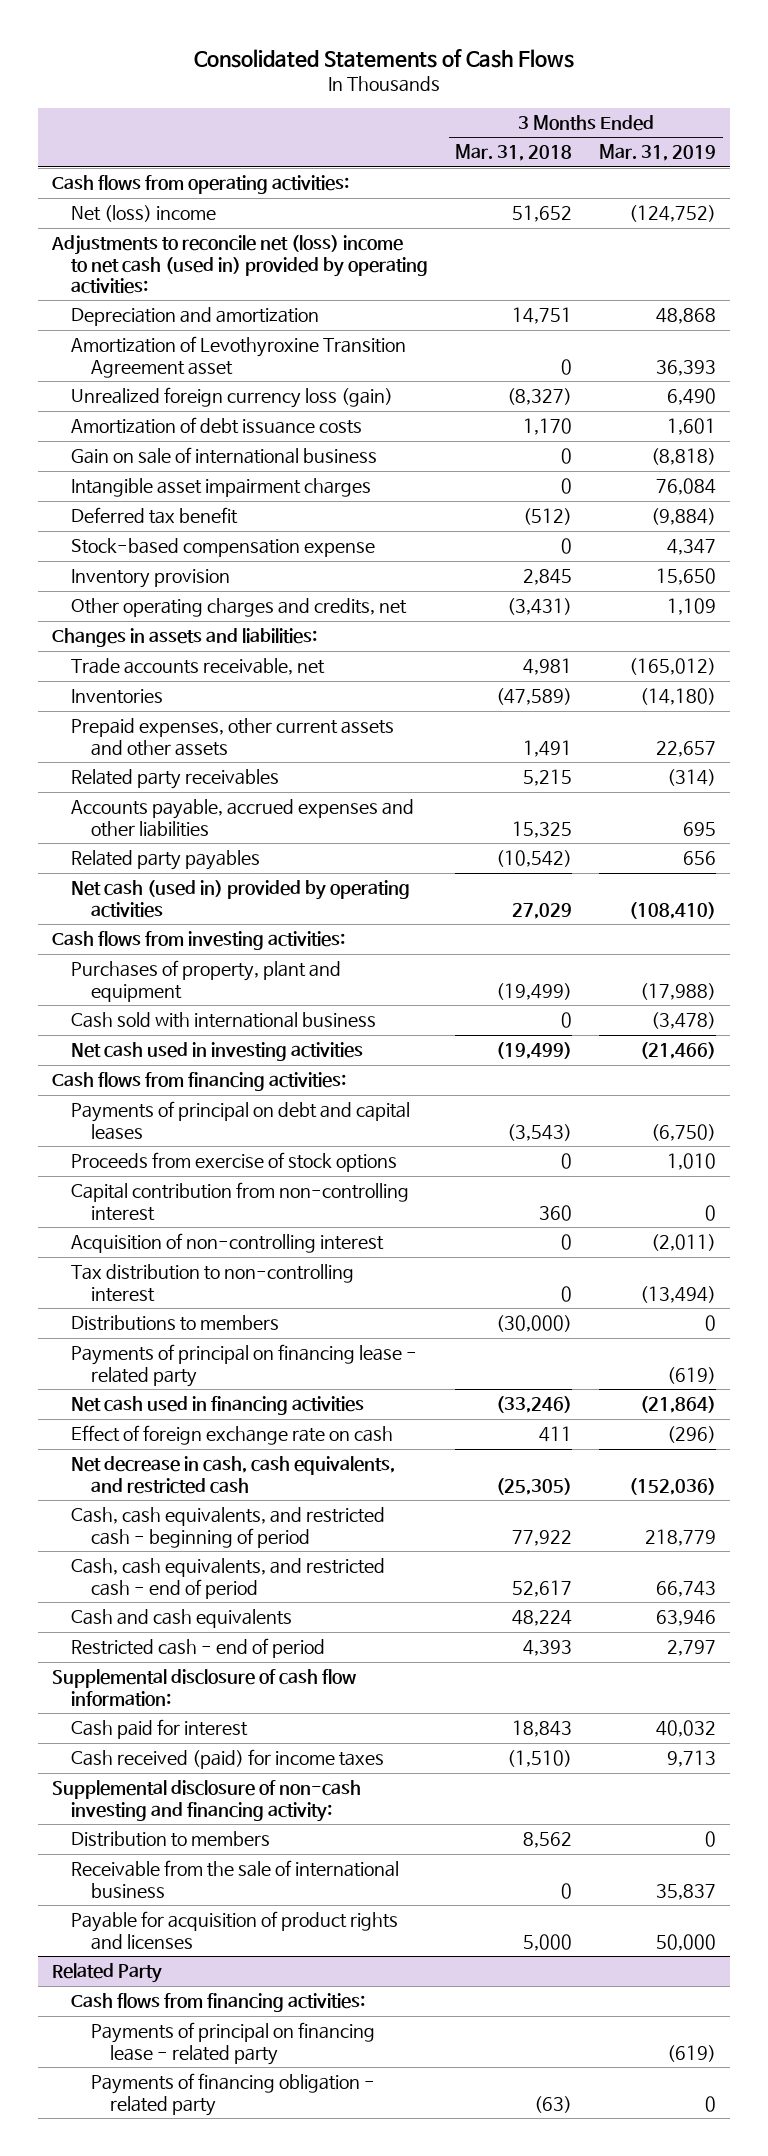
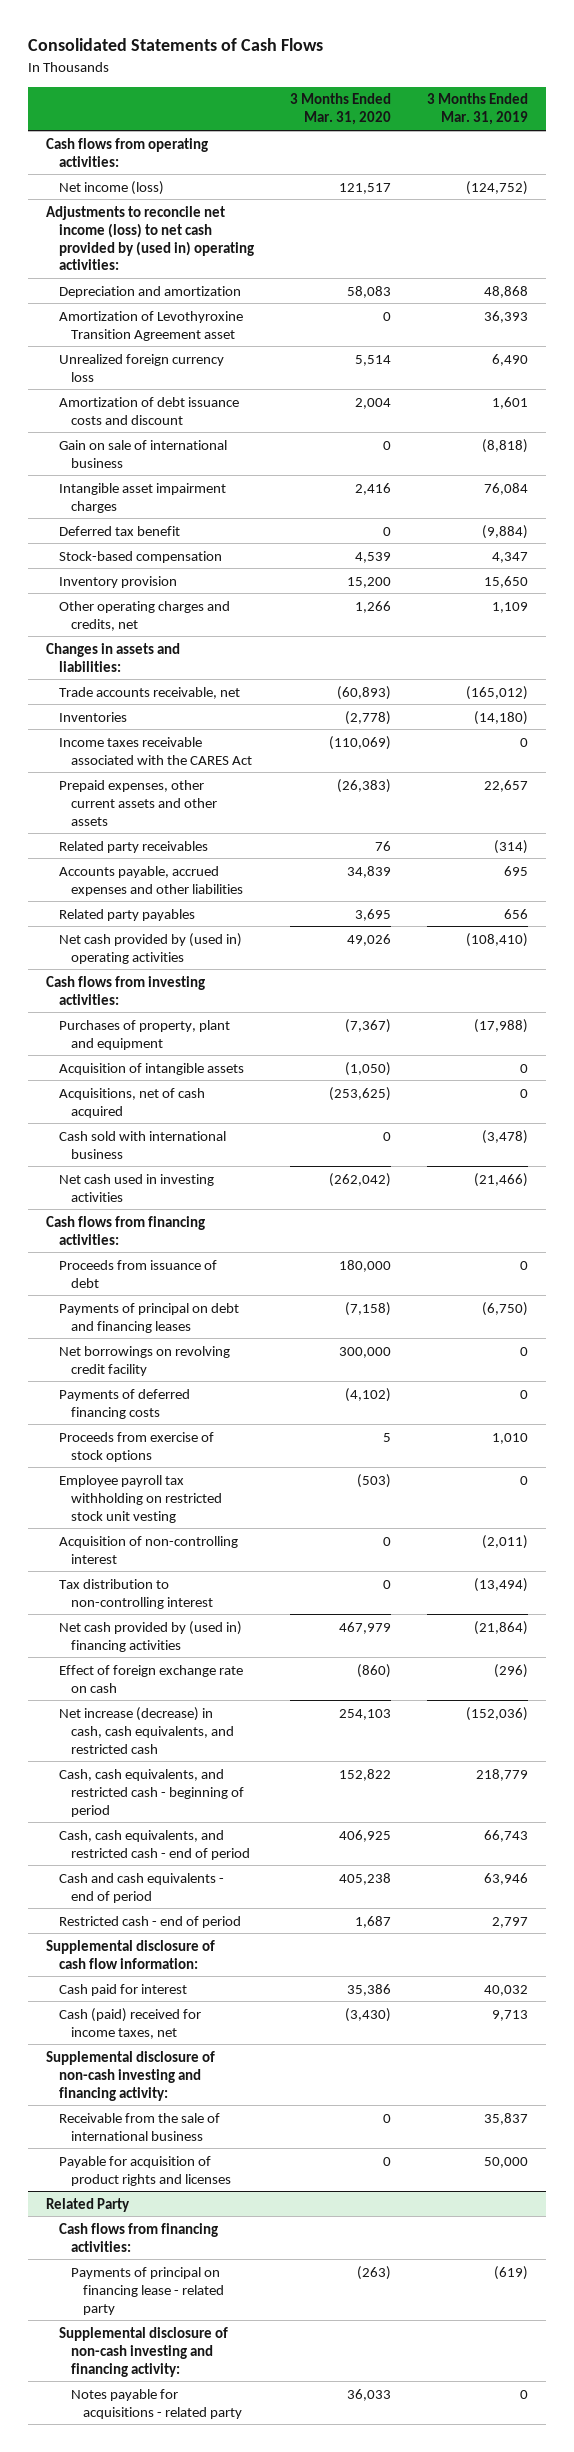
- | 3 Months Ended Mar. 31, 2018 | 3 Months Ended Mar. 31, 2019
+ | 3 Months Ended Mar. 31, 2020 | 3 Months Ended Mar. 31, 2019
- Net (loss) income | 51,652 | (124,752)
- Adjustments to reconcile net (loss) income to net cash (used in) provided by operating activities:
+ Net income (loss) | 121,517 | (124,752)
+ Adjustments to reconcile net income (loss) to net cash provided by (used in) operating activities:
- Unrealized foreign currency loss (gain) | (8,327) | 6,490
- Amortization of debt issuance costs | 1,170 | 1,601
+ Unrealized foreign currency loss | 5,514 | 6,490
+ Amortization of debt issuance costs and discount | 2,004 | 1,601
- Stock-based compensation expense | 0 | 4,347
+ Stock-based compensation | 4,539 | 4,347
+ Income taxes receivable associated with the CARES Act | (110,069) | 0
- Net cash (used in) provided by operating activities | 27,029 | (108,410)
+ Net cash provided by (used in) operating activities | 49,026 | (108,410)
+ Acquisition of intangible assets | (1,050) | 0
+ Acquisitions, net of cash acquired | (253,625) | 0
- Payments of principal on debt and capital leases | (3,543) | (6,750)
+ Proceeds from issuance of debt | 180,000 | 0
+ Payments of principal on debt and financing leases | (7,158) | (6,750)
+ Net borrowings on revolving credit facility | 300,000 | 0
+ Payments of deferred financing costs | (4,102) | 0
- Capital contribution from non-controlling interest | 360 | 0
+ Employee payroll tax withholding on restricted stock unit vesting | (503) | 0
- Distributions to members | (30,000) | 0
- Payments of principal on financing lease - related party | | (619)
- Net cash used in financing activities | (33,246) | (21,864)
+ Net cash provided by (used in) financing activities | 467,979 | (21,864)
- Net decrease in cash, cash equivalents, and restricted cash | (25,305) | (152,036)
+ Net increase (decrease) in cash, cash equivalents, and restricted cash | 254,103 | (152,036)
- Cash and cash equivalents | 48,224 | 63,946
+ Cash and cash equivalents - end of period | 405,238 | 63,946
- Cash received (paid) for income taxes | (1,510) | 9,713
+ Cash (paid) received for income taxes, net | (3,430) | 9,713
- Distribution to members | 8,562 | 0
@ Related Party
- Payments of financing obligation - related party | (63) | 0
+ Supplemental disclosure of non-cash investing and financing activity:
+ Notes payable for acquisitions - related party | 36,033 | 0

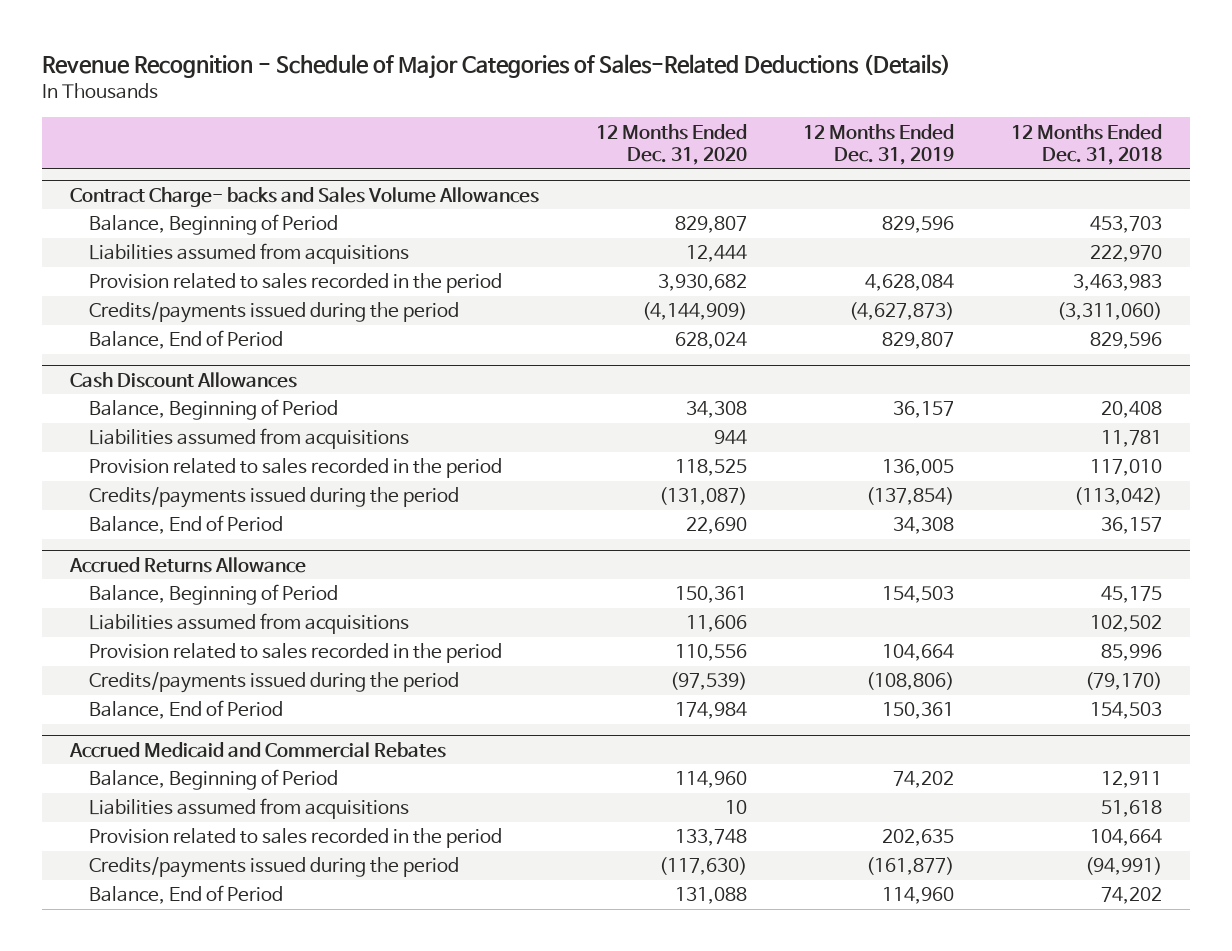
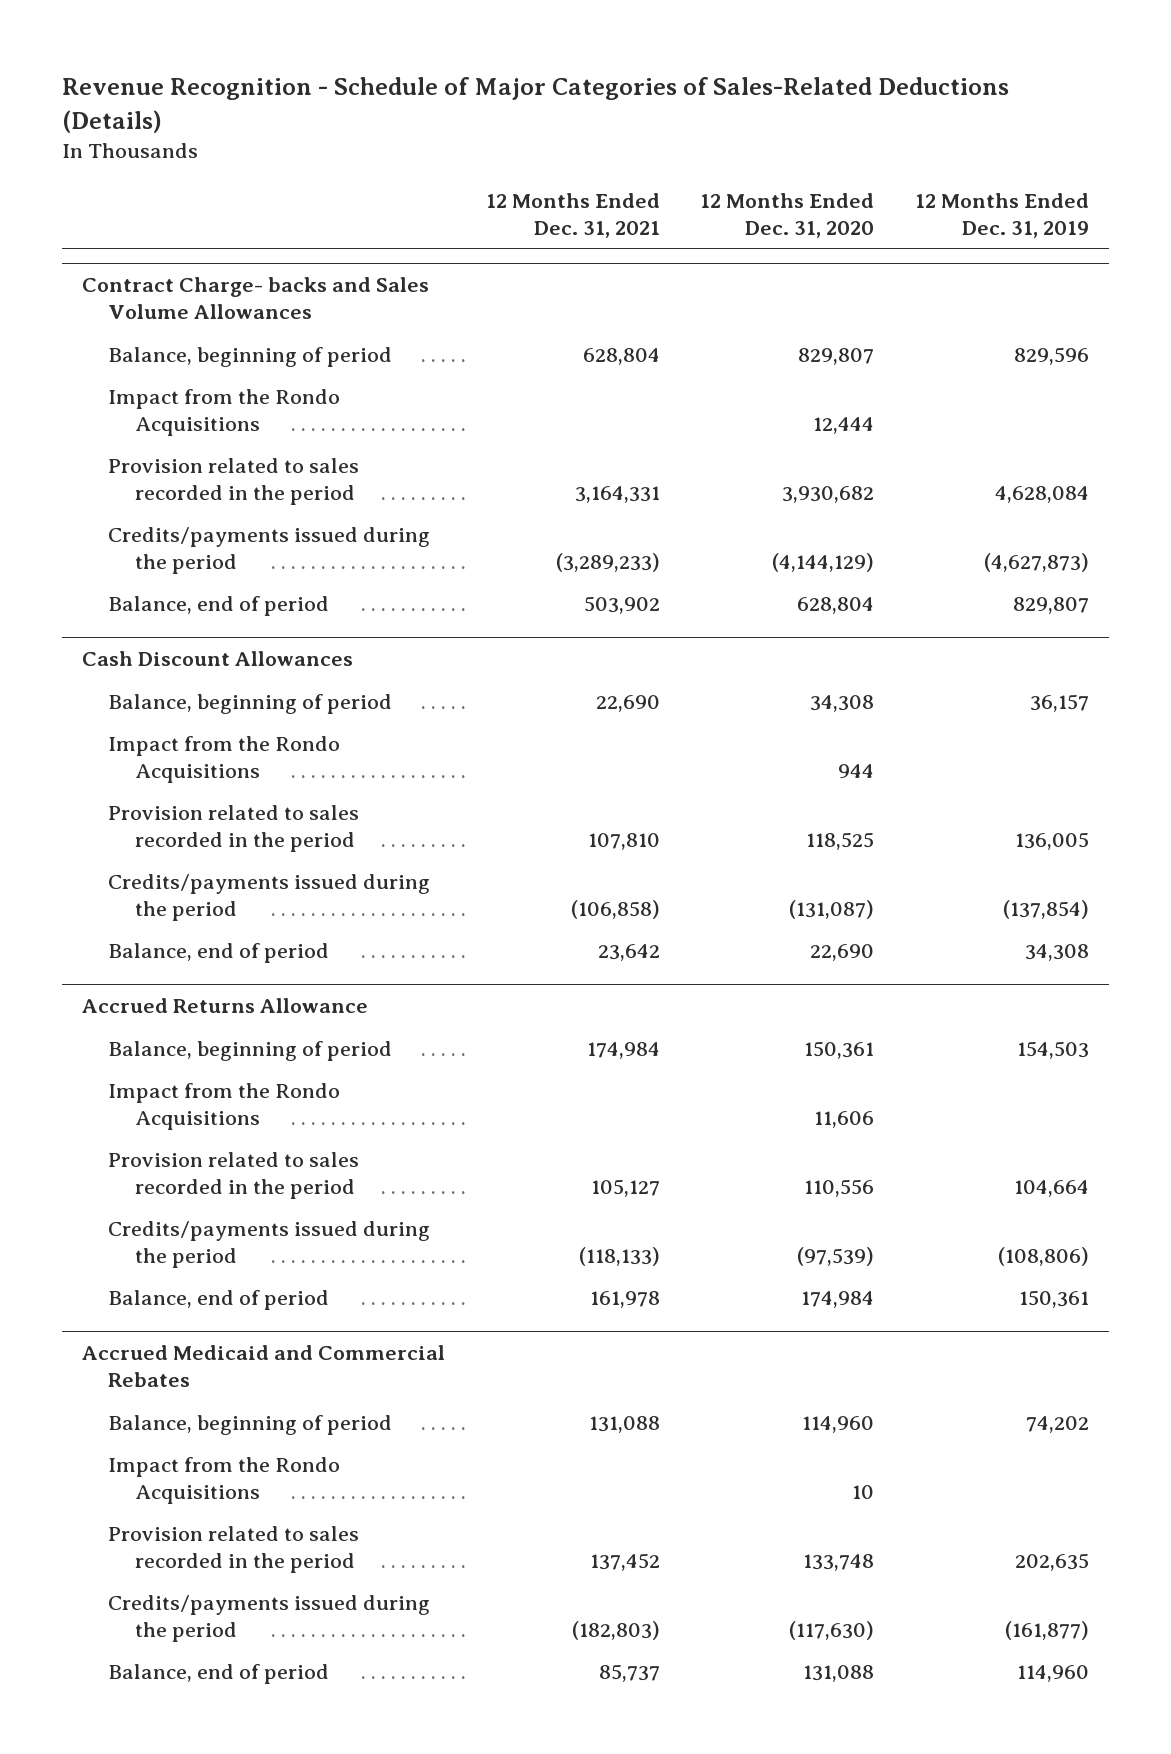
- | 12 Months Ended Dec. 31, 2020 | 12 Months Ended Dec. 31, 2019 | 12 Months Ended Dec. 31, 2018
+ | 12 Months Ended Dec. 31, 2021 | 12 Months Ended Dec. 31, 2020 | 12 Months Ended Dec. 31, 2019
@ Contract Charge- backs and Sales Volume Allowances
- Balance, Beginning of Period | 829,807 | 829,596 | 453,703
- Liabilities assumed from acquisitions | 12,444 | | 222,970
+ Balance, beginning of period | 628,804 | 829,807 | 829,596
+ Impact from the Rondo Acquisitions | | 12,444 |
- Credits/payments issued during the period | (4,144,909) | (4,627,873) | (3,311,060)
- Balance, End of Period | 628,024 | 829,807 | 829,596
+ Credits/payments issued during the period | (3,289,233) | (4,144,129) | (4,627,873)
+ Balance, end of period | 503,902 | 628,804 | 829,807
@ Cash Discount Allowances
- Balance, Beginning of Period | 34,308 | 36,157 | 20,408
- Liabilities assumed from acquisitions | 944 | | 11,781
+ Balance, beginning of period | 22,690 | 34,308 | 36,157
+ Impact from the Rondo Acquisitions | | 944 |
- Balance, End of Period | 22,690 | 34,308 | 36,157
+ Balance, end of period | 23,642 | 22,690 | 34,308
@ Accrued Returns Allowance
- Balance, Beginning of Period | 150,361 | 154,503 | 45,175
- Liabilities assumed from acquisitions | 11,606 | | 102,502
+ Balance, beginning of period | 174,984 | 150,361 | 154,503
+ Impact from the Rondo Acquisitions | | 11,606 |
- Balance, End of Period | 174,984 | 150,361 | 154,503
+ Balance, end of period | 161,978 | 174,984 | 150,361
@ Accrued Medicaid and Commercial Rebates
- Balance, Beginning of Period | 114,960 | 74,202 | 12,911
- Liabilities assumed from acquisitions | 10 | | 51,618
+ Balance, beginning of period | 131,088 | 114,960 | 74,202
+ Impact from the Rondo Acquisitions | | 10 |
- Balance, End of Period | 131,088 | 114,960 | 74,202
+ Balance, end of period | 85,737 | 131,088 | 114,960

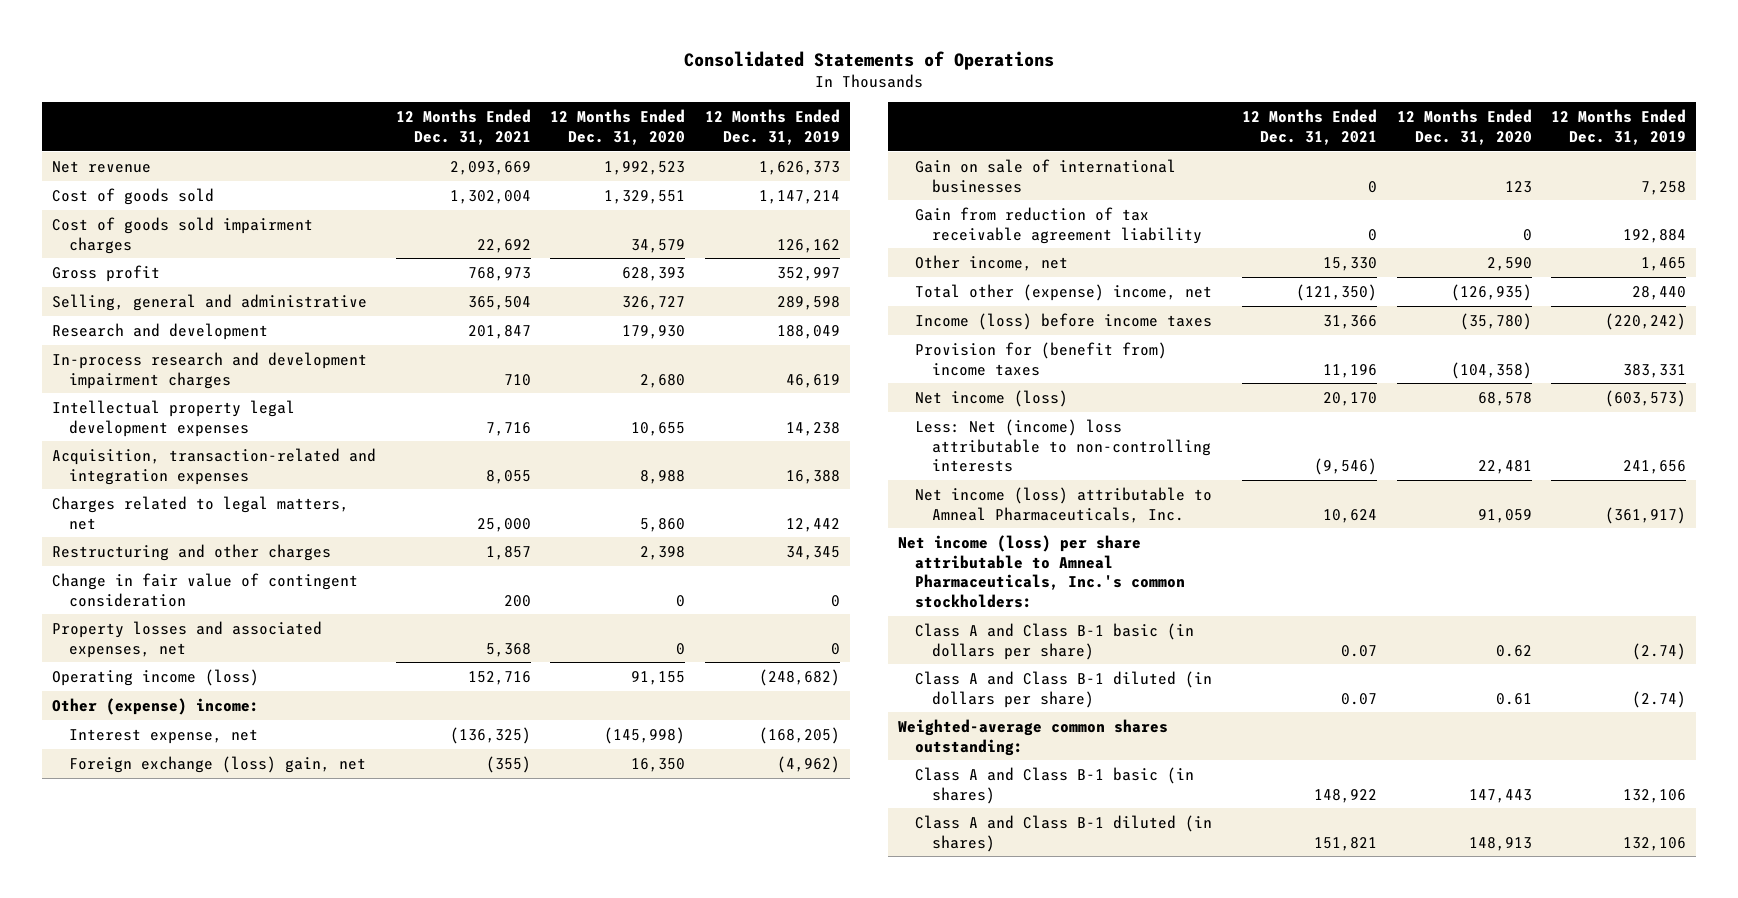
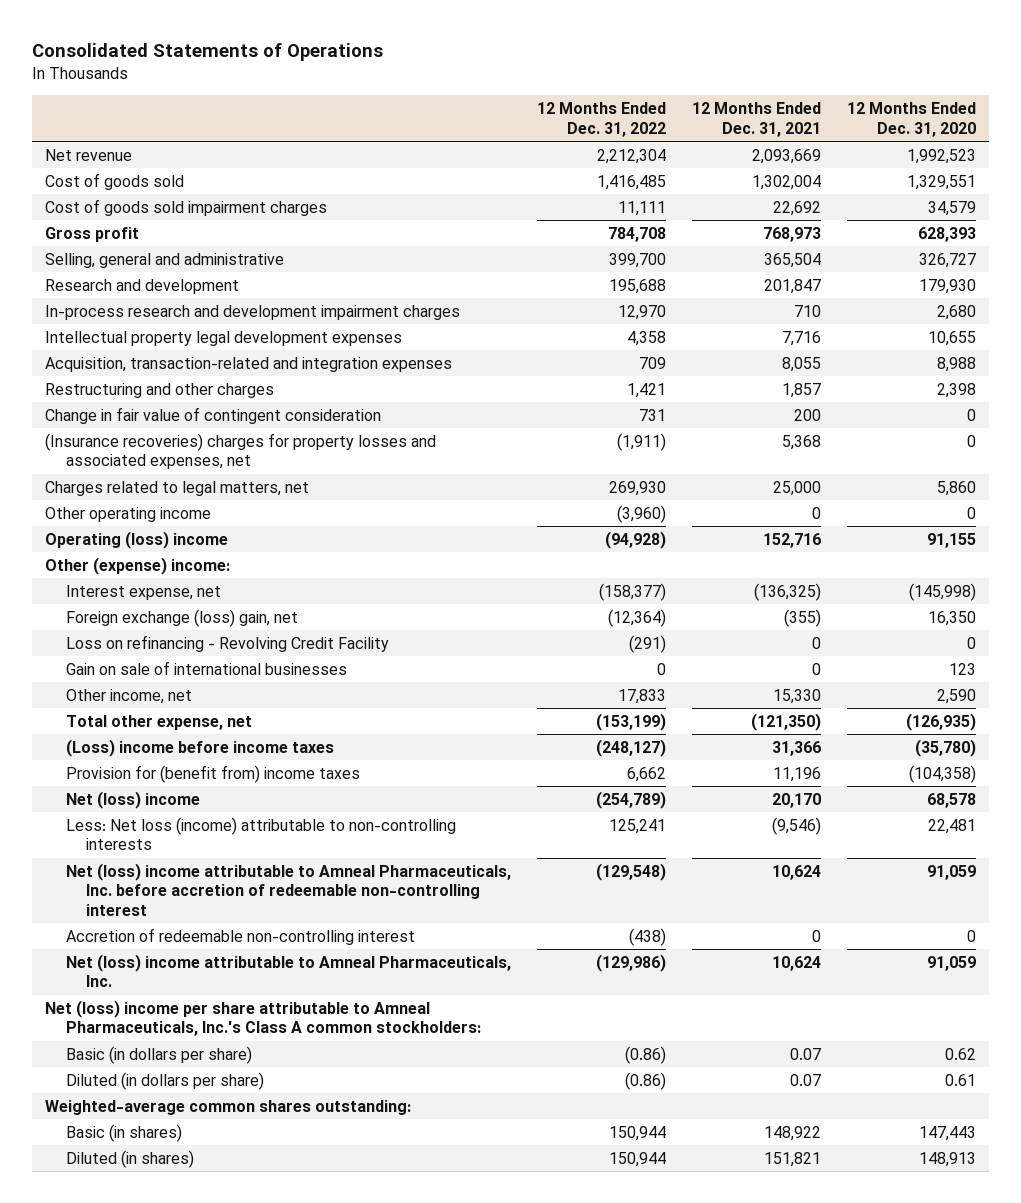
- | 12 Months Ended Dec. 31, 2021 | 12 Months Ended Dec. 31, 2020 | 12 Months Ended Dec. 31, 2019
+ | 12 Months Ended Dec. 31, 2022 | 12 Months Ended Dec. 31, 2021 | 12 Months Ended Dec. 31, 2020
- Property losses and associated expenses, net | 5,368 | 0 | 0
- Operating income (loss) | 152,716 | 91,155 | (248,682)
+ (Insurance recoveries) charges for property losses and associated expenses, net | (1,911) | 5,368 | 0
moved down: Charges related to legal matters, net | 269,930 | 25,000 | 5,860
+ Other operating income | (3,960) | 0 | 0
+ Operating (loss) income | (94,928) | 152,716 | 91,155
+ Loss on refinancing - Revolving Credit Facility | (291) | 0 | 0
- Gain from reduction of tax receivable agreement liability | 0 | 0 | 192,884
- Total other (expense) income, net | (121,350) | (126,935) | 28,440
- Income (loss) before income taxes | 31,366 | (35,780) | (220,242)
+ Total other expense, net | (153,199) | (121,350) | (126,935)
+ (Loss) income before income taxes | (248,127) | 31,366 | (35,780)
- Net income (loss) | 20,170 | 68,578 | (603,573)
- Less: Net (income) loss attributable to non-controlling interests | (9,546) | 22,481 | 241,656
- Net income (loss) attributable to Amneal Pharmaceuticals, Inc. | 10,624 | 91,059 | (361,917)
- Net income (loss) per share attributable to Amneal Pharmaceuticals, Inc.'s common stockholders:
- Class A and Class B-1 basic (in dollars per share) | 0.07 | 0.62 | (2.74)
- Class A and Class B-1 diluted (in dollars per share) | 0.07 | 0.61 | (2.74)
+ Net (loss) income | (254,789) | 20,170 | 68,578
+ Less: Net loss (income) attributable to non-controlling interests | 125,241 | (9,546) | 22,481
+ Net (loss) income attributable to Amneal Pharmaceuticals, Inc. before accretion of redeemable non-controlling interest | (129,548) | 10,624 | 91,059
+ Accretion of redeemable non-controlling interest | (438) | 0 | 0
+ Net (loss) income attributable to Amneal Pharmaceuticals, Inc. | (129,986) | 10,624 | 91,059
+ Net (loss) income per share attributable to Amneal Pharmaceuticals, Inc.'s Class A common stockholders:
+ Basic (in dollars per share) | (0.86) | 0.07 | 0.62
+ Diluted (in dollars per share) | (0.86) | 0.07 | 0.61
- Class A and Class B-1 basic (in shares) | 148,922 | 147,443 | 132,106
- Class A and Class B-1 diluted (in shares) | 151,821 | 148,913 | 132,106
+ Basic (in shares) | 150,944 | 148,922 | 147,443
+ Diluted (in shares) | 150,944 | 151,821 | 148,913

